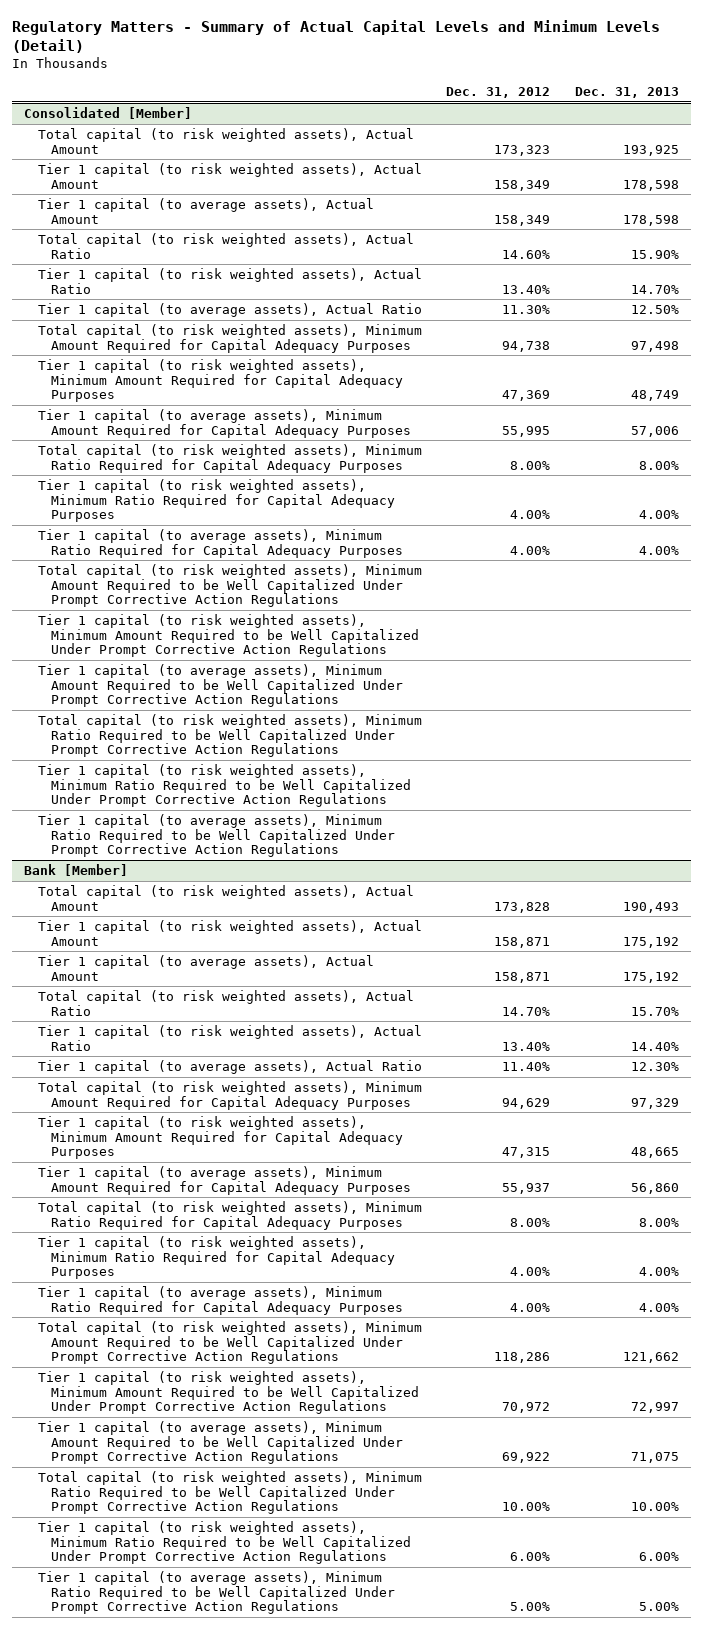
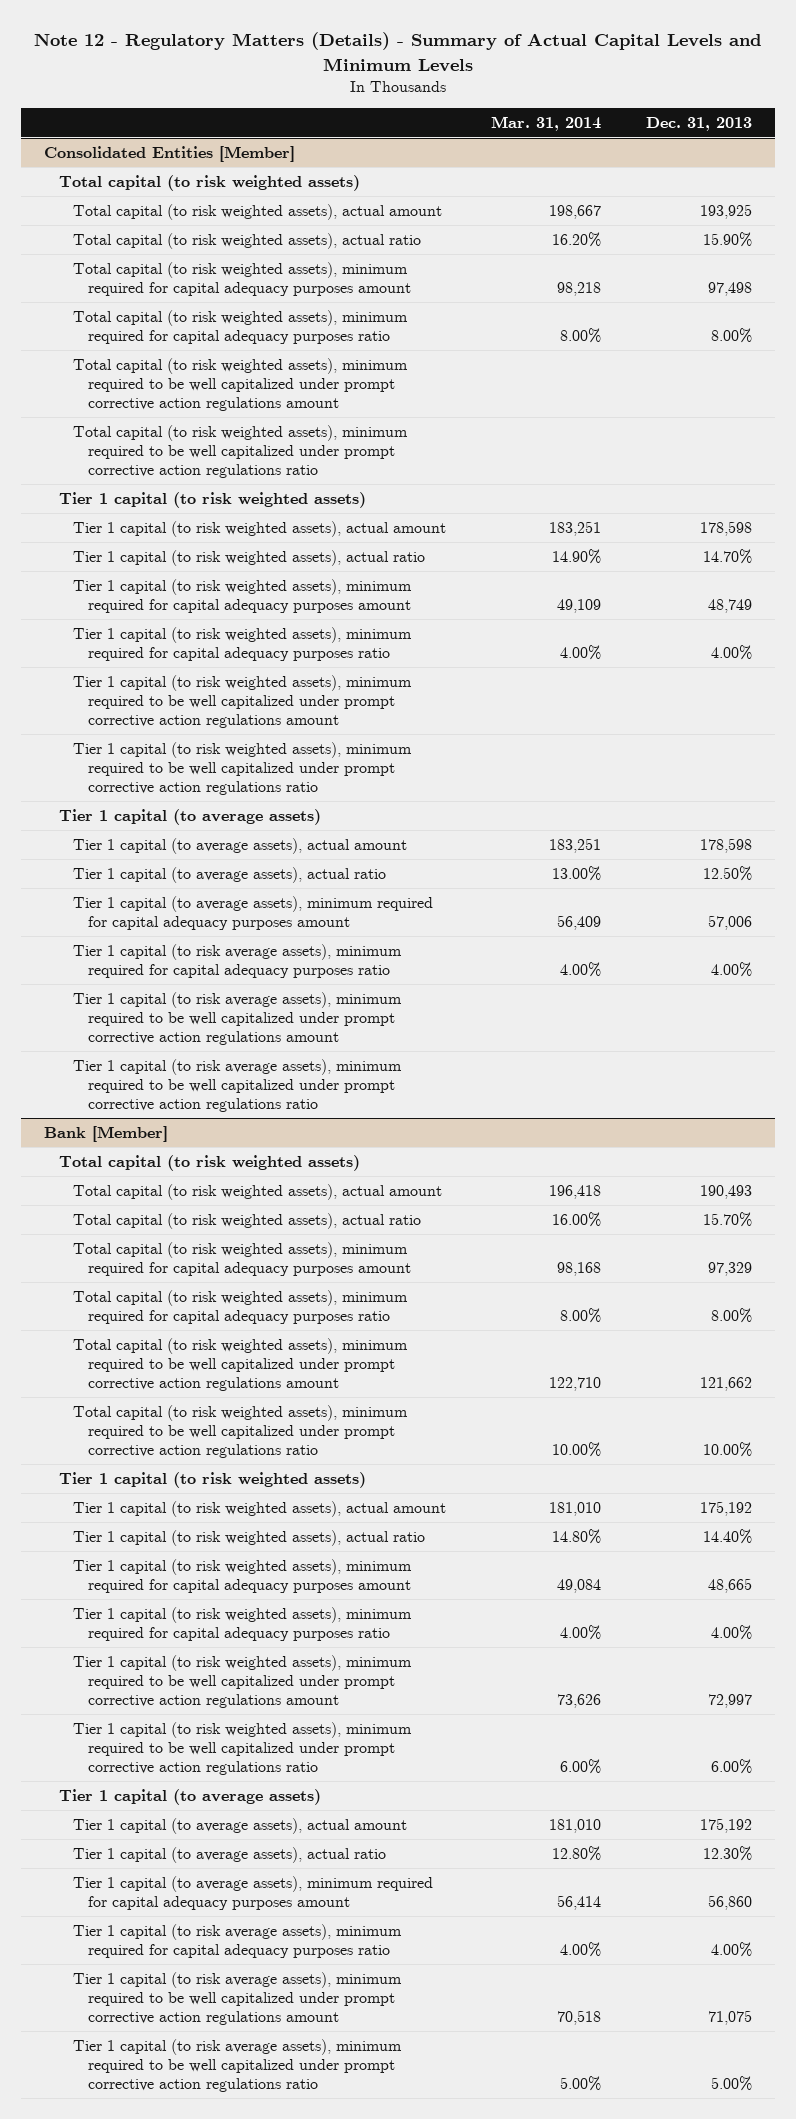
- Regulatory Matters - Summary of Actual Capital Levels and Minimum Levels (Detail)
+ Note 12 - Regulatory Matters (Details) - Summary of Actual Capital Levels and Minimum Levels
- | Dec. 31, 2012 | Dec. 31, 2013
+ | Mar. 31, 2014 | Dec. 31, 2013
- Consolidated [Member]
- Total capital (to risk weighted assets), Actual Amount | 173,323 | 193,925
- Tier 1 capital (to risk weighted assets), Actual Amount | 158,349 | 178,598
- Tier 1 capital (to average assets), Actual Amount | 158,349 | 178,598
- Total capital (to risk weighted assets), Actual Ratio | 14.60% | 15.90%
- Tier 1 capital (to risk weighted assets), Actual Ratio | 13.40% | 14.70%
- Tier 1 capital (to average assets), Actual Ratio | 11.30% | 12.50%
- Total capital (to risk weighted assets), Minimum Amount Required for Capital Adequacy Purposes | 94,738 | 97,498
- Tier 1 capital (to risk weighted assets), Minimum Amount Required for Capital Adequacy Purposes | 47,369 | 48,749
- Tier 1 capital (to average assets), Minimum Amount Required for Capital Adequacy Purposes | 55,995 | 57,006
- Total capital (to risk weighted assets), Minimum Ratio Required for Capital Adequacy Purposes | 8.00% | 8.00%
- Tier 1 capital (to risk weighted assets), Minimum Ratio Required for Capital Adequacy Purposes | 4.00% | 4.00%
- Tier 1 capital (to average assets), Minimum Ratio Required for Capital Adequacy Purposes | 4.00% | 4.00%
- Total capital (to risk weighted assets), Minimum Amount Required to be Well Capitalized Under Prompt Corrective Action Regulations
- Tier 1 capital (to risk weighted assets), Minimum Amount Required to be Well Capitalized Under Prompt Corrective Action Regulations
- Tier 1 capital (to average assets), Minimum Amount Required to be Well Capitalized Under Prompt Corrective Action Regulations
- Total capital (to risk weighted assets), Minimum Ratio Required to be Well Capitalized Under Prompt Corrective Action Regulations
- Tier 1 capital (to risk weighted assets), Minimum Ratio Required to be Well Capitalized Under Prompt Corrective Action Regulations
- Tier 1 capital (to average assets), Minimum Ratio Required to be Well Capitalized Under Prompt Corrective Action Regulations
+ Consolidated Entities [Member]
+ Total capital (to risk weighted assets)
+ Total capital (to risk weighted assets), actual amount | 198,667 | 193,925
+ Total capital (to risk weighted assets), actual ratio | 16.20% | 15.90%
+ Total capital (to risk weighted assets), minimum required for capital adequacy purposes amount | 98,218 | 97,498
+ Total capital (to risk weighted assets), minimum required for capital adequacy purposes ratio | 8.00% | 8.00%
+ Total capital (to risk weighted assets), minimum required to be well capitalized under prompt corrective action regulations amount
+ Total capital (to risk weighted assets), minimum required to be well capitalized under prompt corrective action regulations ratio
+ Tier 1 capital (to risk weighted assets)
+ Tier 1 capital (to risk weighted assets), actual amount | 183,251 | 178,598
+ Tier 1 capital (to risk weighted assets), actual ratio | 14.90% | 14.70%
+ Tier 1 capital (to risk weighted assets), minimum required for capital adequacy purposes amount | 49,109 | 48,749
+ Tier 1 capital (to risk weighted assets), minimum required for capital adequacy purposes ratio | 4.00% | 4.00%
+ Tier 1 capital (to risk weighted assets), minimum required to be well capitalized under prompt corrective action regulations amount
+ Tier 1 capital (to risk weighted assets), minimum required to be well capitalized under prompt corrective action regulations ratio
+ Tier 1 capital (to average assets)
+ Tier 1 capital (to average assets), actual amount | 183,251 | 178,598
+ Tier 1 capital (to average assets), actual ratio | 13.00% | 12.50%
+ Tier 1 capital (to average assets), minimum required for capital adequacy purposes amount | 56,409 | 57,006
+ Tier 1 capital (to risk average assets), minimum required for capital adequacy purposes ratio | 4.00% | 4.00%
+ Tier 1 capital (to risk average assets), minimum required to be well capitalized under prompt corrective action regulations amount
+ Tier 1 capital (to risk average assets), minimum required to be well capitalized under prompt corrective action regulations ratio
@ Bank [Member]
- Total capital (to risk weighted assets), Actual Amount | 173,828 | 190,493
- Tier 1 capital (to risk weighted assets), Actual Amount | 158,871 | 175,192
- Tier 1 capital (to average assets), Actual Amount | 158,871 | 175,192
- Total capital (to risk weighted assets), Actual Ratio | 14.70% | 15.70%
- Tier 1 capital (to risk weighted assets), Actual Ratio | 13.40% | 14.40%
- Tier 1 capital (to average assets), Actual Ratio | 11.40% | 12.30%
- Total capital (to risk weighted assets), Minimum Amount Required for Capital Adequacy Purposes | 94,629 | 97,329
- Tier 1 capital (to risk weighted assets), Minimum Amount Required for Capital Adequacy Purposes | 47,315 | 48,665
- Tier 1 capital (to average assets), Minimum Amount Required for Capital Adequacy Purposes | 55,937 | 56,860
- Total capital (to risk weighted assets), Minimum Ratio Required for Capital Adequacy Purposes | 8.00% | 8.00%
- Tier 1 capital (to risk weighted assets), Minimum Ratio Required for Capital Adequacy Purposes | 4.00% | 4.00%
- Tier 1 capital (to average assets), Minimum Ratio Required for Capital Adequacy Purposes | 4.00% | 4.00%
- Total capital (to risk weighted assets), Minimum Amount Required to be Well Capitalized Under Prompt Corrective Action Regulations | 118,286 | 121,662
- Tier 1 capital (to risk weighted assets), Minimum Amount Required to be Well Capitalized Under Prompt Corrective Action Regulations | 70,972 | 72,997
- Tier 1 capital (to average assets), Minimum Amount Required to be Well Capitalized Under Prompt Corrective Action Regulations | 69,922 | 71,075
- Total capital (to risk weighted assets), Minimum Ratio Required to be Well Capitalized Under Prompt Corrective Action Regulations | 10.00% | 10.00%
- Tier 1 capital (to risk weighted assets), Minimum Ratio Required to be Well Capitalized Under Prompt Corrective Action Regulations | 6.00% | 6.00%
- Tier 1 capital (to average assets), Minimum Ratio Required to be Well Capitalized Under Prompt Corrective Action Regulations | 5.00% | 5.00%
+ Total capital (to risk weighted assets)
+ Total capital (to risk weighted assets), actual amount | 196,418 | 190,493
+ Total capital (to risk weighted assets), actual ratio | 16.00% | 15.70%
+ Total capital (to risk weighted assets), minimum required for capital adequacy purposes amount | 98,168 | 97,329
+ Total capital (to risk weighted assets), minimum required for capital adequacy purposes ratio | 8.00% | 8.00%
+ Total capital (to risk weighted assets), minimum required to be well capitalized under prompt corrective action regulations amount | 122,710 | 121,662
+ Total capital (to risk weighted assets), minimum required to be well capitalized under prompt corrective action regulations ratio | 10.00% | 10.00%
+ Tier 1 capital (to risk weighted assets)
+ Tier 1 capital (to risk weighted assets), actual amount | 181,010 | 175,192
+ Tier 1 capital (to risk weighted assets), actual ratio | 14.80% | 14.40%
+ Tier 1 capital (to risk weighted assets), minimum required for capital adequacy purposes amount | 49,084 | 48,665
+ Tier 1 capital (to risk weighted assets), minimum required for capital adequacy purposes ratio | 4.00% | 4.00%
+ Tier 1 capital (to risk weighted assets), minimum required to be well capitalized under prompt corrective action regulations amount | 73,626 | 72,997
+ Tier 1 capital (to risk weighted assets), minimum required to be well capitalized under prompt corrective action regulations ratio | 6.00% | 6.00%
+ Tier 1 capital (to average assets)
+ Tier 1 capital (to average assets), actual amount | 181,010 | 175,192
+ Tier 1 capital (to average assets), actual ratio | 12.80% | 12.30%
+ Tier 1 capital (to average assets), minimum required for capital adequacy purposes amount | 56,414 | 56,860
+ Tier 1 capital (to risk average assets), minimum required for capital adequacy purposes ratio | 4.00% | 4.00%
+ Tier 1 capital (to risk average assets), minimum required to be well capitalized under prompt corrective action regulations amount | 70,518 | 71,075
+ Tier 1 capital (to risk average assets), minimum required to be well capitalized under prompt corrective action regulations ratio | 5.00% | 5.00%

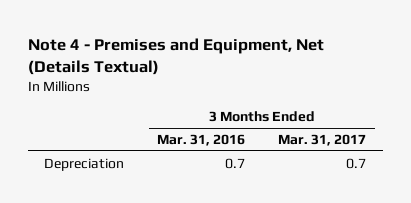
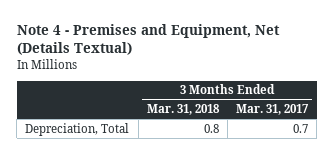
- | 3 Months Ended Mar. 31, 2016 | 3 Months Ended Mar. 31, 2017
+ | 3 Months Ended Mar. 31, 2018 | 3 Months Ended Mar. 31, 2017
- Depreciation | 0.7 | 0.7
+ Depreciation, Total | 0.8 | 0.7

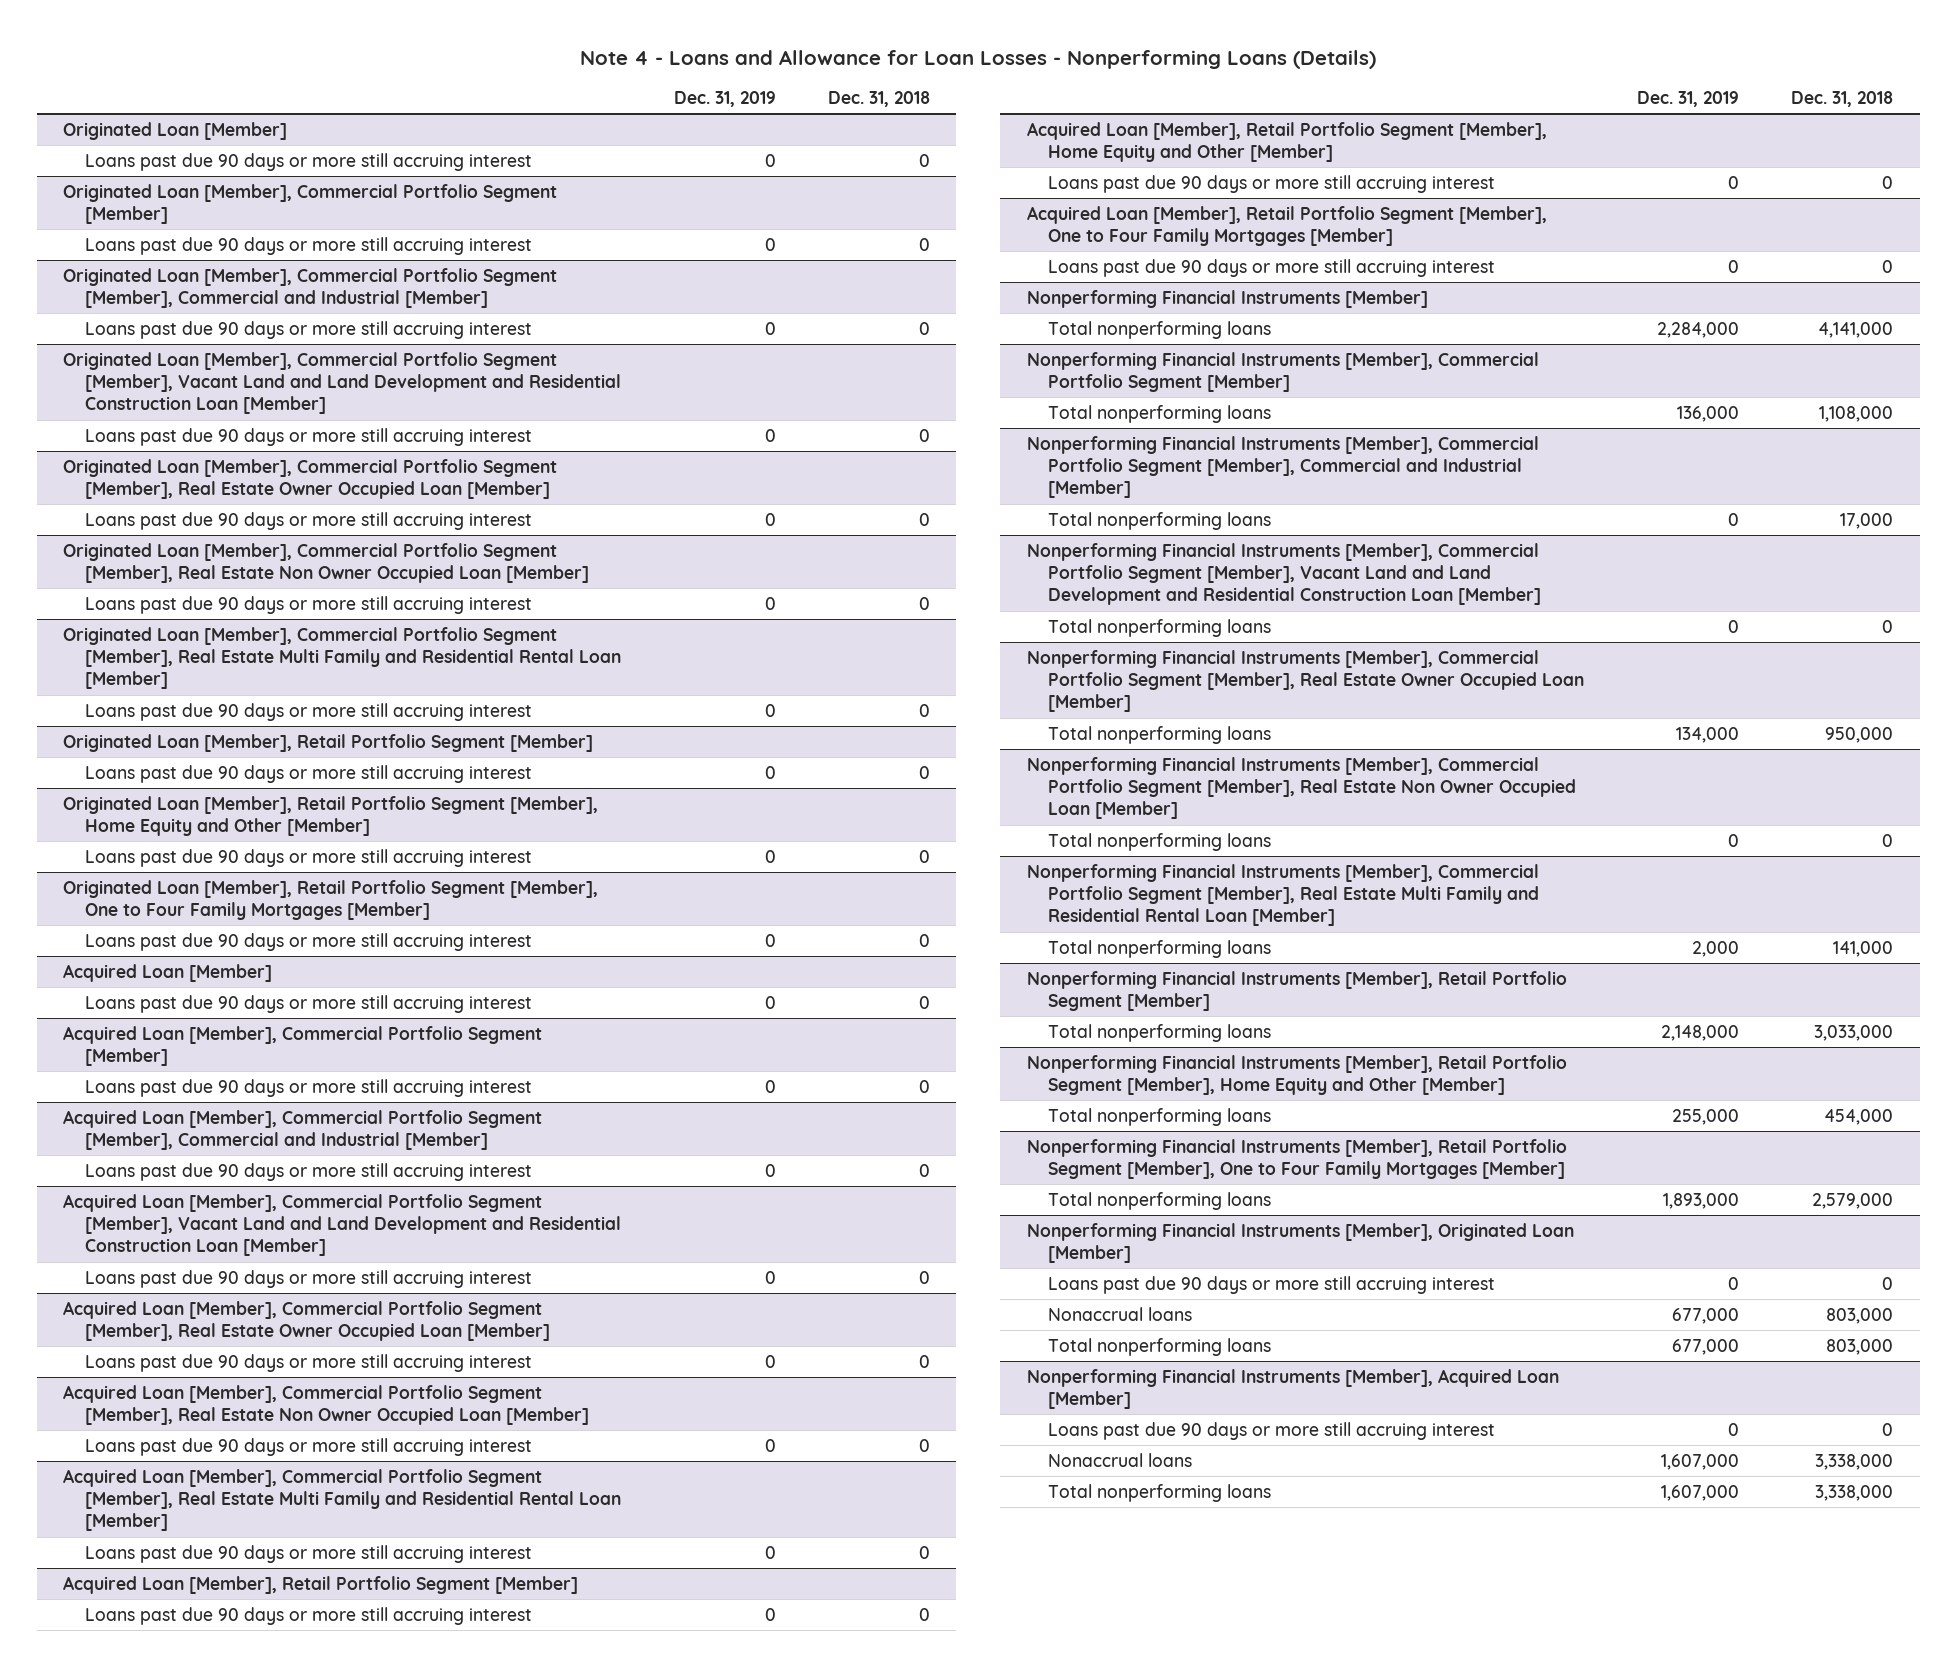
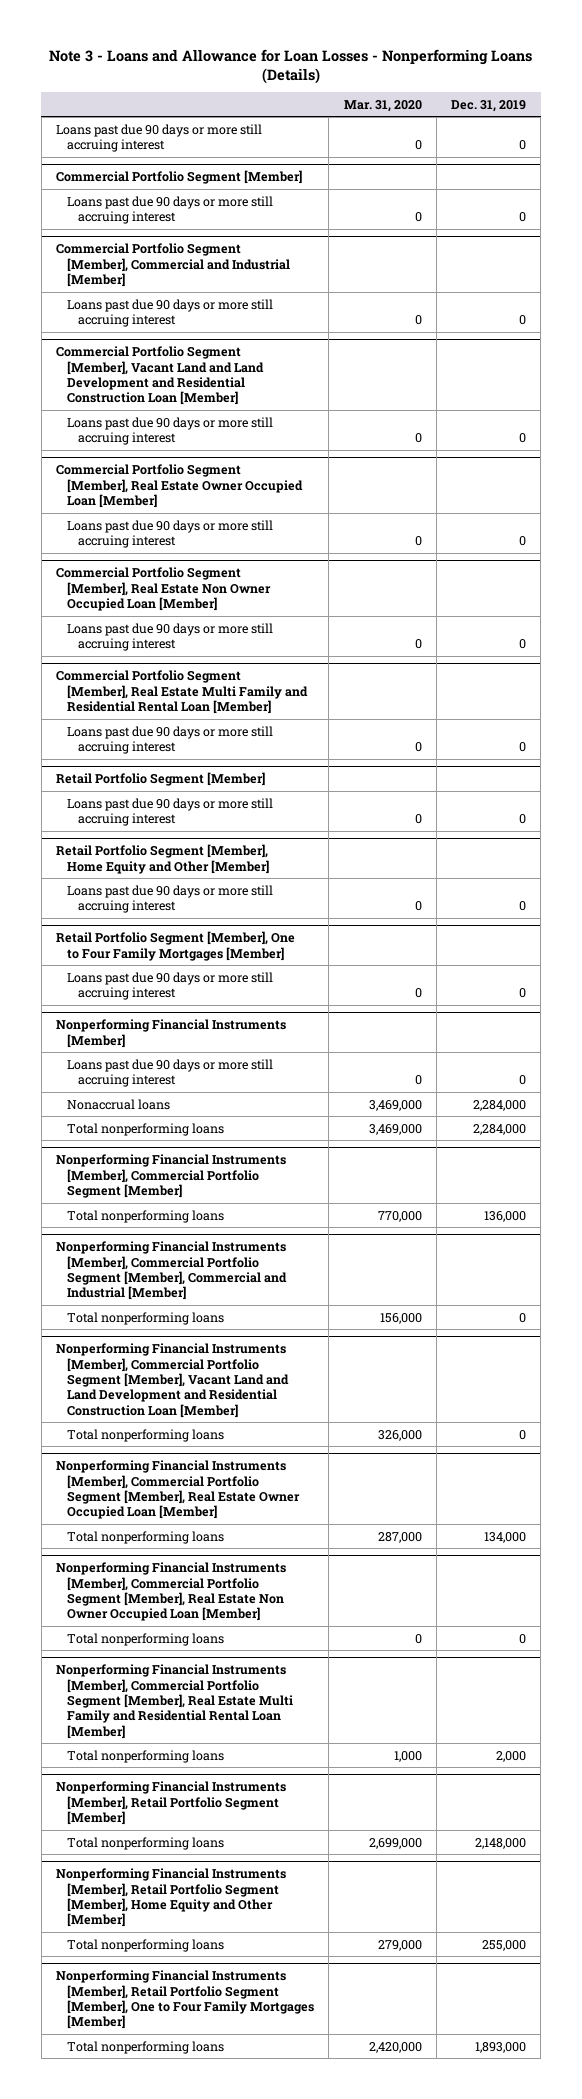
- Note 4 - Loans and Allowance for Loan Losses - Nonperforming Loans (Details)
+ Note 3 - Loans and Allowance for Loan Losses - Nonperforming Loans (Details)
- | Dec. 31, 2019 | Dec. 31, 2018
+ | Mar. 31, 2020 | Dec. 31, 2019
- Originated Loan [Member]
- Originated Loan [Member], Commercial Portfolio Segment [Member]
- Loans past due 90 days or more still accruing interest | 0 | 0
- Originated Loan [Member], Commercial Portfolio Segment [Member], Commercial and Industrial [Member]
- Loans past due 90 days or more still accruing interest | 0 | 0
- Originated Loan [Member], Commercial Portfolio Segment [Member], Vacant Land and Land Development and Residential Construction Loan [Member]
- Loans past due 90 days or more still accruing interest | 0 | 0
- Originated Loan [Member], Commercial Portfolio Segment [Member], Real Estate Owner Occupied Loan [Member]
- Loans past due 90 days or more still accruing interest | 0 | 0
- Originated Loan [Member], Commercial Portfolio Segment [Member], Real Estate Non Owner Occupied Loan [Member]
- Loans past due 90 days or more still accruing interest | 0 | 0
- Originated Loan [Member], Commercial Portfolio Segment [Member], Real Estate Multi Family and Residential Rental Loan [Member]
- Loans past due 90 days or more still accruing interest | 0 | 0
- Originated Loan [Member], Retail Portfolio Segment [Member]
- Loans past due 90 days or more still accruing interest | 0 | 0
- Originated Loan [Member], Retail Portfolio Segment [Member], Home Equity and Other [Member]
- Loans past due 90 days or more still accruing interest | 0 | 0
- Originated Loan [Member], Retail Portfolio Segment [Member], One to Four Family Mortgages [Member]
- Loans past due 90 days or more still accruing interest | 0 | 0
- Acquired Loan [Member]
- Loans past due 90 days or more still accruing interest | 0 | 0
- Acquired Loan [Member], Commercial Portfolio Segment [Member]
+ Commercial Portfolio Segment [Member]
- Acquired Loan [Member], Commercial Portfolio Segment [Member], Commercial and Industrial [Member]
+ Commercial Portfolio Segment [Member], Commercial and Industrial [Member]
- Acquired Loan [Member], Commercial Portfolio Segment [Member], Vacant Land and Land Development and Residential Construction Loan [Member]
+ Commercial Portfolio Segment [Member], Vacant Land and Land Development and Residential Construction Loan [Member]
- Acquired Loan [Member], Commercial Portfolio Segment [Member], Real Estate Owner Occupied Loan [Member]
+ Commercial Portfolio Segment [Member], Real Estate Owner Occupied Loan [Member]
- Acquired Loan [Member], Commercial Portfolio Segment [Member], Real Estate Non Owner Occupied Loan [Member]
+ Commercial Portfolio Segment [Member], Real Estate Non Owner Occupied Loan [Member]
- Acquired Loan [Member], Commercial Portfolio Segment [Member], Real Estate Multi Family and Residential Rental Loan [Member]
+ Commercial Portfolio Segment [Member], Real Estate Multi Family and Residential Rental Loan [Member]
- Acquired Loan [Member], Retail Portfolio Segment [Member]
+ Retail Portfolio Segment [Member]
- Acquired Loan [Member], Retail Portfolio Segment [Member], Home Equity and Other [Member]
+ Retail Portfolio Segment [Member], Home Equity and Other [Member]
- Acquired Loan [Member], Retail Portfolio Segment [Member], One to Four Family Mortgages [Member]
+ Retail Portfolio Segment [Member], One to Four Family Mortgages [Member]
@ Nonperforming Financial Instruments [Member]
+ Loans past due 90 days or more still accruing interest | 0 | 0
+ Nonaccrual loans | 3,469,000 | 2,284,000
- Nonperforming Financial Instruments [Member], Originated Loan [Member]
- Loans past due 90 days or more still accruing interest | 0 | 0
- Nonaccrual loans | 677,000 | 803,000
- Total nonperforming loans | 677,000 | 803,000
- Nonperforming Financial Instruments [Member], Acquired Loan [Member]
- Loans past due 90 days or more still accruing interest | 0 | 0
- Nonaccrual loans | 1,607,000 | 3,338,000
- Total nonperforming loans | 1,607,000 | 3,338,000

